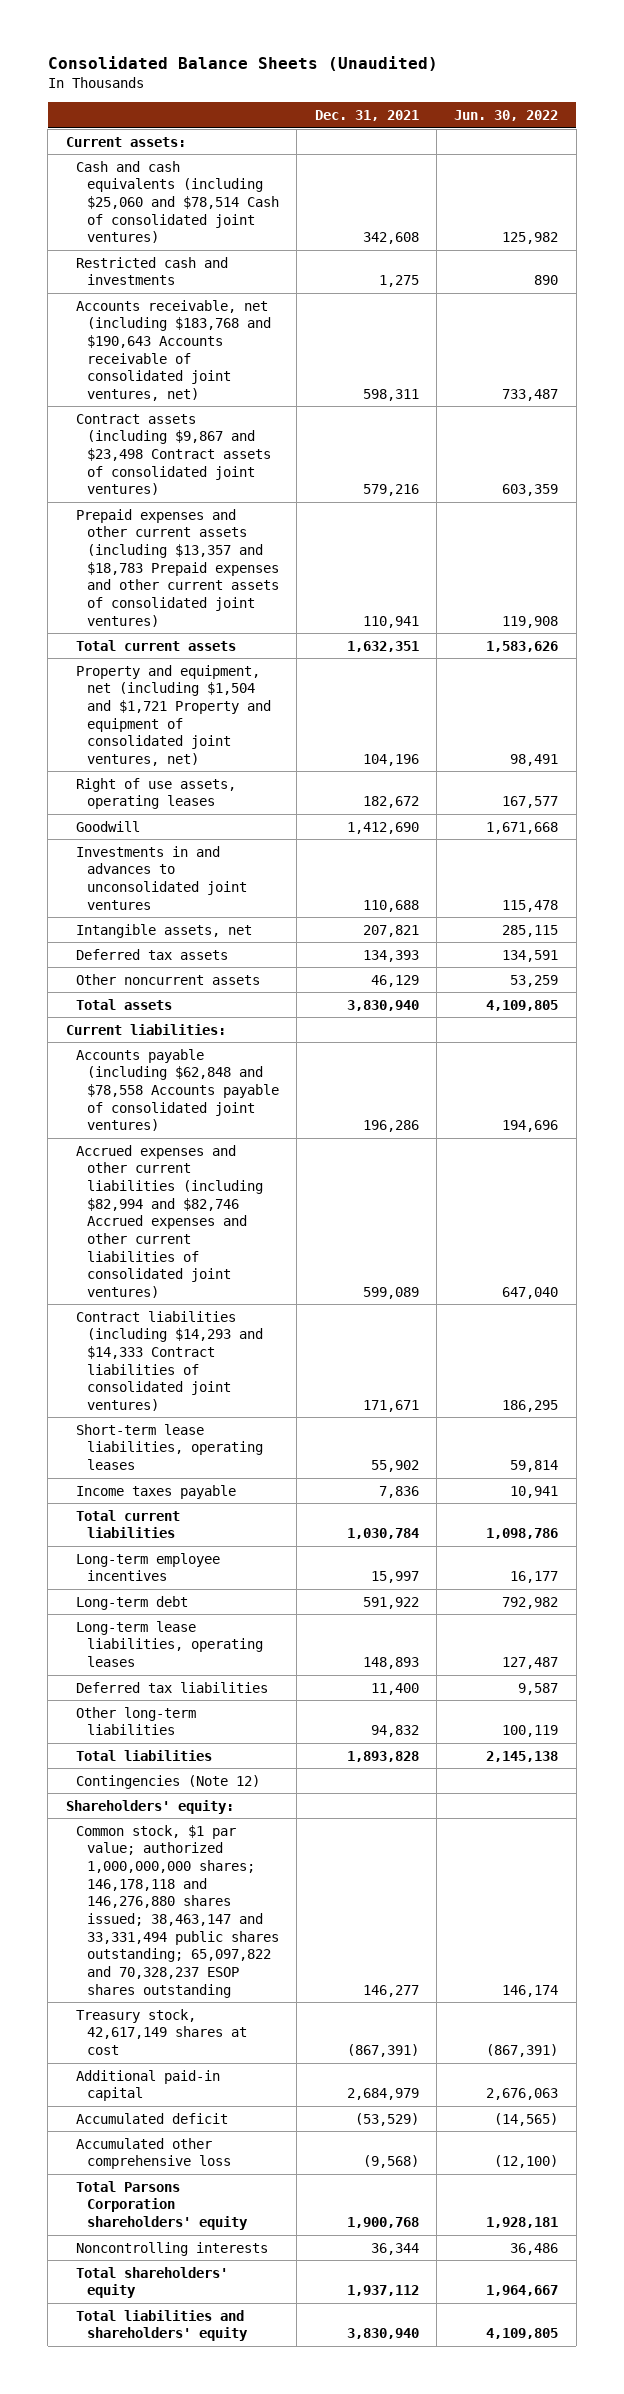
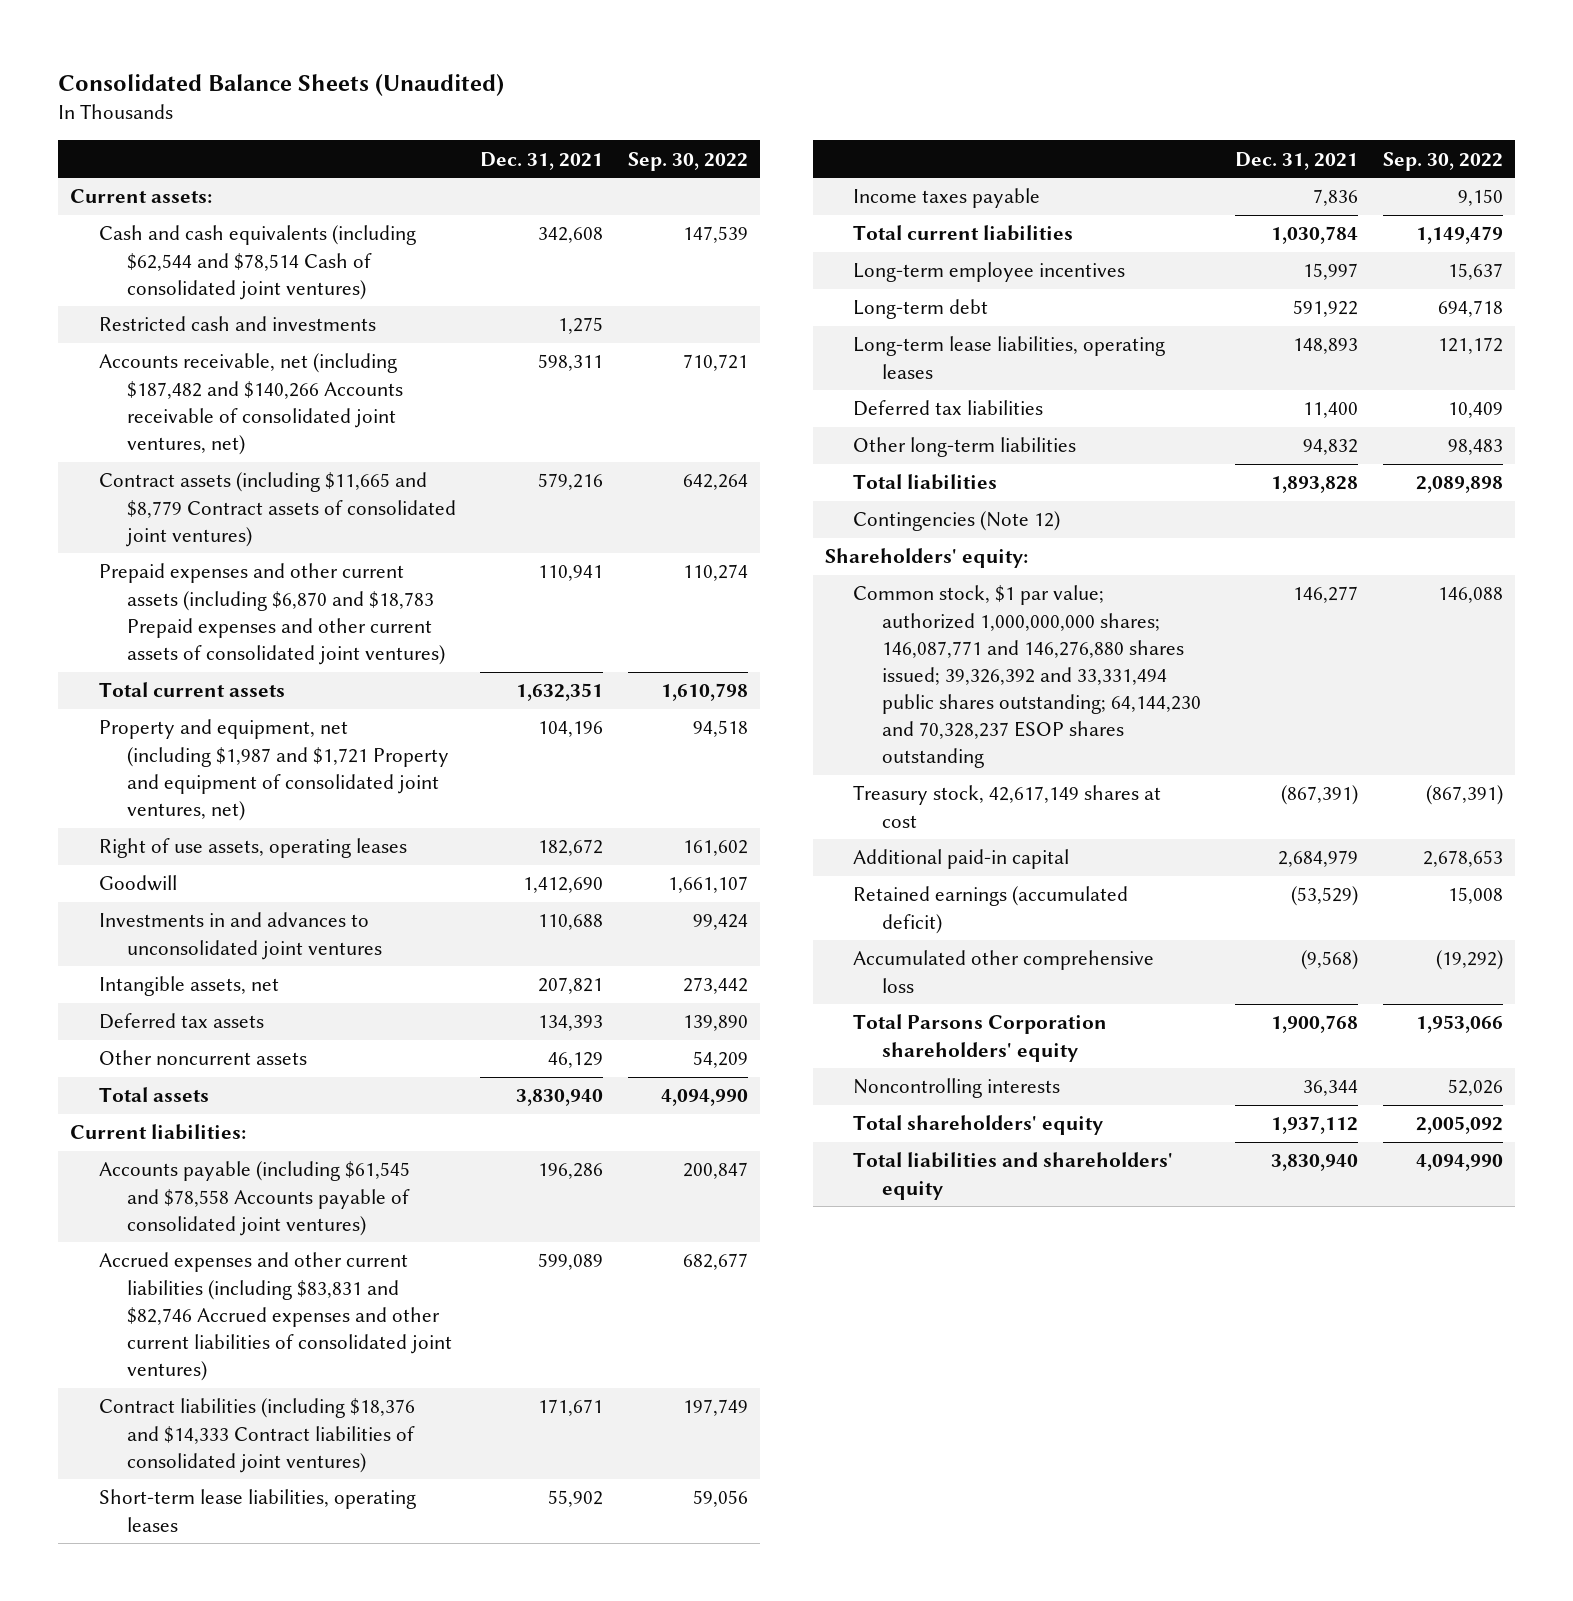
- | Dec. 31, 2021 | Jun. 30, 2022
+ | Dec. 31, 2021 | Sep. 30, 2022
- Cash and cash equivalents (including $25,060 and $78,514 Cash of consolidated joint ventures) | 342,608 | 125,982
+ Cash and cash equivalents (including $62,544 and $78,514 Cash of consolidated joint ventures) | 342,608 | 147,539
- Accounts receivable, net (including $183,768 and $190,643 Accounts receivable of consolidated joint ventures, net) | 598,311 | 733,487
- Contract assets (including $9,867 and $23,498 Contract assets of consolidated joint ventures) | 579,216 | 603,359
- Prepaid expenses and other current assets (including $13,357 and $18,783 Prepaid expenses and other current assets of consolidated joint ventures) | 110,941 | 119,908
+ Accounts receivable, net (including $187,482 and $140,266 Accounts receivable of consolidated joint ventures, net) | 598,311 | 710,721
+ Contract assets (including $11,665 and $8,779 Contract assets of consolidated joint ventures) | 579,216 | 642,264
+ Prepaid expenses and other current assets (including $6,870 and $18,783 Prepaid expenses and other current assets of consolidated joint ventures) | 110,941 | 110,274
- Property and equipment, net (including $1,504 and $1,721 Property and equipment of consolidated joint ventures, net) | 104,196 | 98,491
+ Property and equipment, net (including $1,987 and $1,721 Property and equipment of consolidated joint ventures, net) | 104,196 | 94,518
- Accounts payable (including $62,848 and $78,558 Accounts payable of consolidated joint ventures) | 196,286 | 194,696
- Accrued expenses and other current liabilities (including $82,994 and $82,746 Accrued expenses and other current liabilities of consolidated joint ventures) | 599,089 | 647,040
- Contract liabilities (including $14,293 and $14,333 Contract liabilities of consolidated joint ventures) | 171,671 | 186,295
+ Accounts payable (including $61,545 and $78,558 Accounts payable of consolidated joint ventures) | 196,286 | 200,847
+ Accrued expenses and other current liabilities (including $83,831 and $82,746 Accrued expenses and other current liabilities of consolidated joint ventures) | 599,089 | 682,677
+ Contract liabilities (including $18,376 and $14,333 Contract liabilities of consolidated joint ventures) | 171,671 | 197,749
- Common stock, $1 par value; authorized 1,000,000,000 shares; 146,178,118 and 146,276,880 shares issued; 38,463,147 and 33,331,494 public shares outstanding; 65,097,822 and 70,328,237 ESOP shares outstanding | 146,277 | 146,174
+ Common stock, $1 par value; authorized 1,000,000,000 shares; 146,087,771 and 146,276,880 shares issued; 39,326,392 and 33,331,494 public shares outstanding; 64,144,230 and 70,328,237 ESOP shares outstanding | 146,277 | 146,088
- Accumulated deficit | (53,529) | (14,565)
+ Retained earnings (accumulated deficit) | (53,529) | 15,008

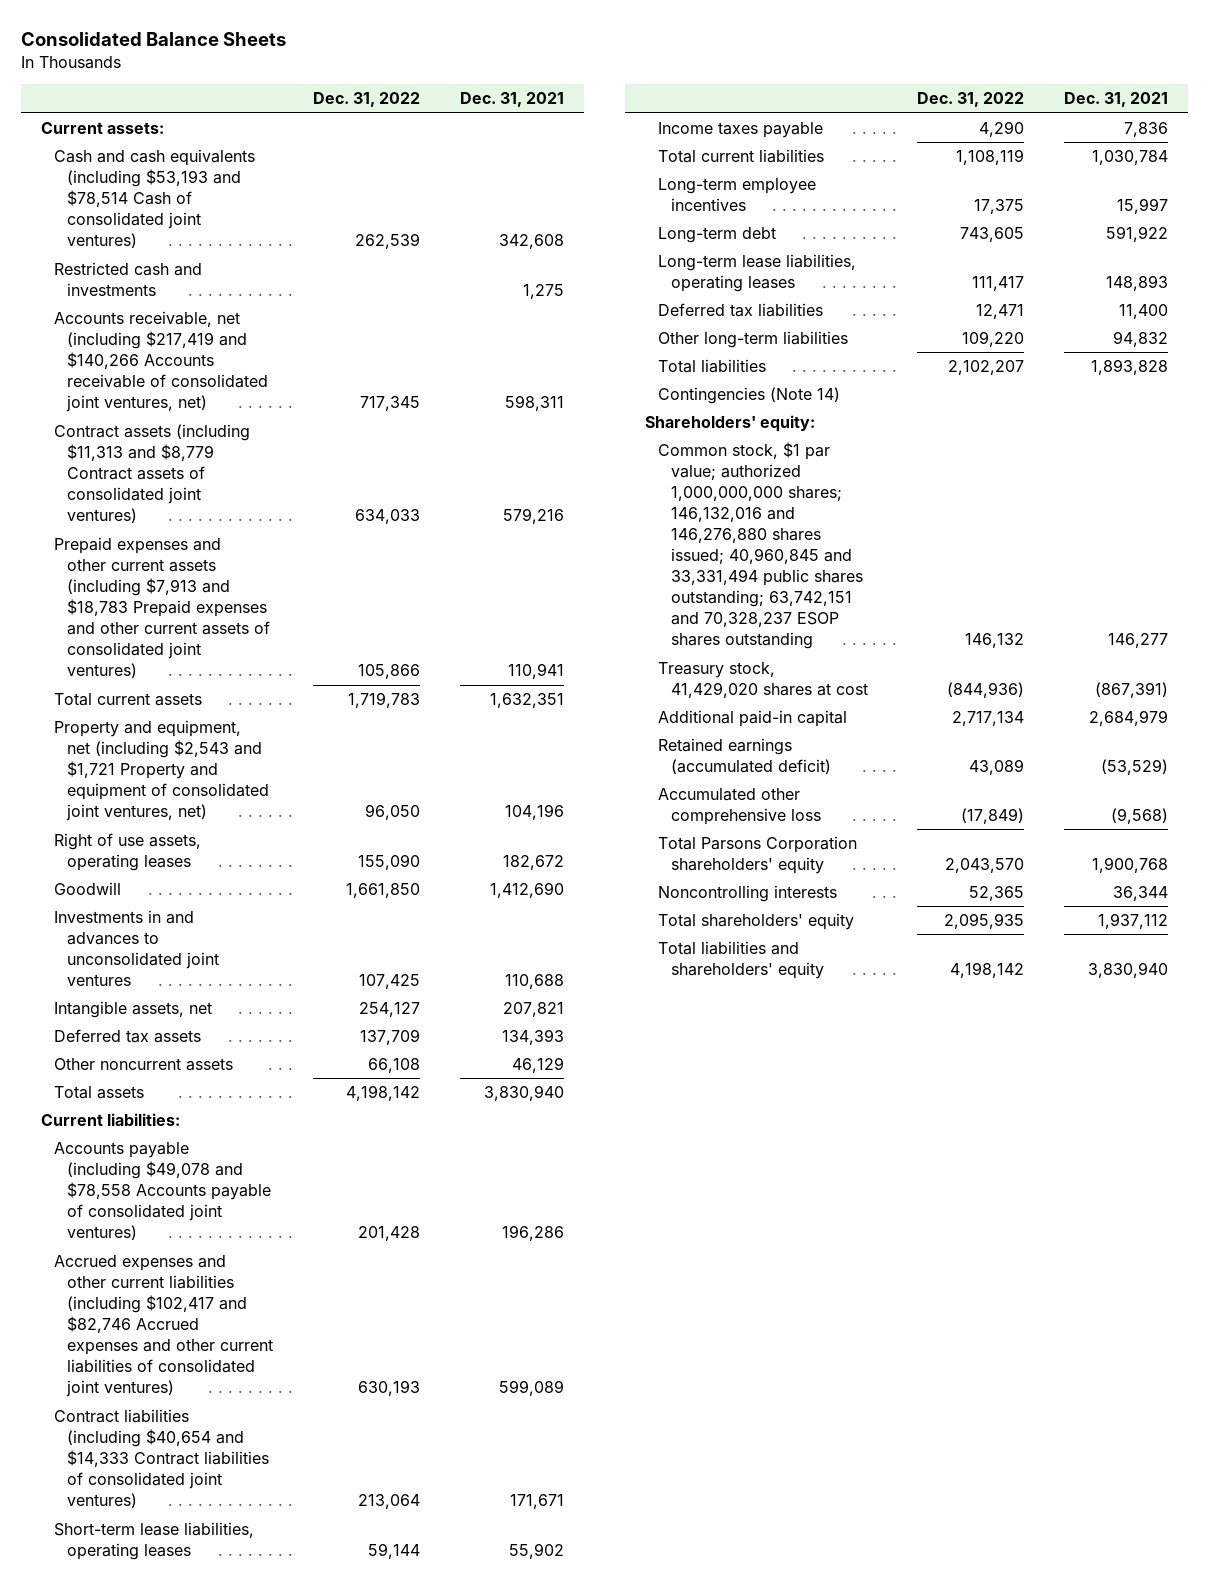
- Consolidated Balance Sheets (Unaudited)
+ Consolidated Balance Sheets
- | Dec. 31, 2021 | Sep. 30, 2022
+ | Dec. 31, 2022 | Dec. 31, 2021
- Cash and cash equivalents (including $62,544 and $78,514 Cash of consolidated joint ventures) | 342,608 | 147,539
+ Cash and cash equivalents (including $53,193 and $78,514 Cash of consolidated joint ventures) | 262,539 | 342,608
- Accounts receivable, net (including $187,482 and $140,266 Accounts receivable of consolidated joint ventures, net) | 598,311 | 710,721
- Contract assets (including $11,665 and $8,779 Contract assets of consolidated joint ventures) | 579,216 | 642,264
- Prepaid expenses and other current assets (including $6,870 and $18,783 Prepaid expenses and other current assets of consolidated joint ventures) | 110,941 | 110,274
+ Accounts receivable, net (including $217,419 and $140,266 Accounts receivable of consolidated joint ventures, net) | 717,345 | 598,311
+ Contract assets (including $11,313 and $8,779 Contract assets of consolidated joint ventures) | 634,033 | 579,216
+ Prepaid expenses and other current assets (including $7,913 and $18,783 Prepaid expenses and other current assets of consolidated joint ventures) | 105,866 | 110,941
- Property and equipment, net (including $1,987 and $1,721 Property and equipment of consolidated joint ventures, net) | 104,196 | 94,518
+ Property and equipment, net (including $2,543 and $1,721 Property and equipment of consolidated joint ventures, net) | 96,050 | 104,196
- Accounts payable (including $61,545 and $78,558 Accounts payable of consolidated joint ventures) | 196,286 | 200,847
- Accrued expenses and other current liabilities (including $83,831 and $82,746 Accrued expenses and other current liabilities of consolidated joint ventures) | 599,089 | 682,677
- Contract liabilities (including $18,376 and $14,333 Contract liabilities of consolidated joint ventures) | 171,671 | 197,749
+ Accounts payable (including $49,078 and $78,558 Accounts payable of consolidated joint ventures) | 201,428 | 196,286
+ Accrued expenses and other current liabilities (including $102,417 and $82,746 Accrued expenses and other current liabilities of consolidated joint ventures) | 630,193 | 599,089
+ Contract liabilities (including $40,654 and $14,333 Contract liabilities of consolidated joint ventures) | 213,064 | 171,671
- Contingencies (Note 12)
+ Contingencies (Note 14)
- Common stock, $1 par value; authorized 1,000,000,000 shares; 146,087,771 and 146,276,880 shares issued; 39,326,392 and 33,331,494 public shares outstanding; 64,144,230 and 70,328,237 ESOP shares outstanding | 146,277 | 146,088
- Treasury stock, 42,617,149 shares at cost | (867,391) | (867,391)
+ Common stock, $1 par value; authorized 1,000,000,000 shares; 146,132,016 and 146,276,880 shares issued; 40,960,845 and 33,331,494 public shares outstanding; 63,742,151 and 70,328,237 ESOP shares outstanding | 146,132 | 146,277
+ Treasury stock, 41,429,020 shares at cost | (844,936) | (867,391)

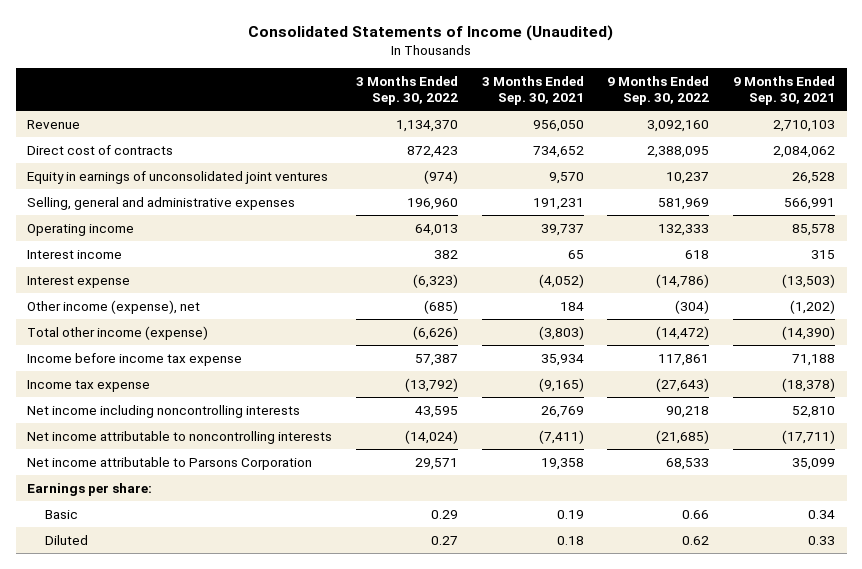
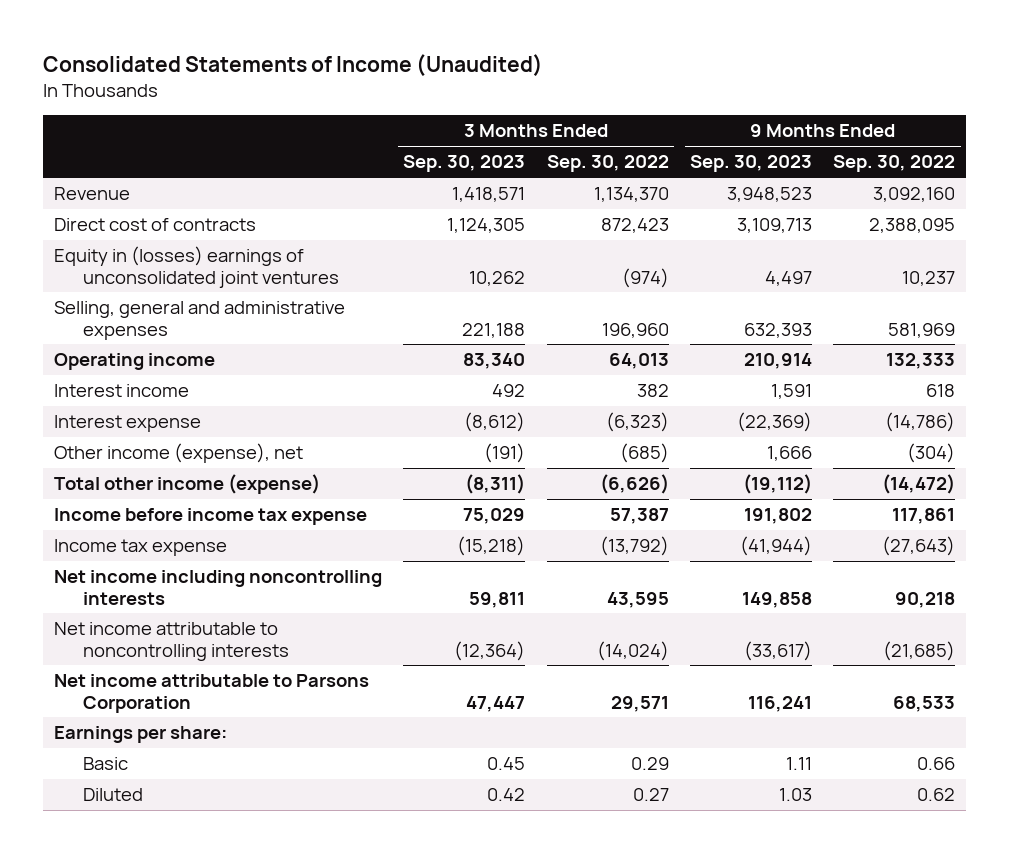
- | 3 Months Ended Sep. 30, 2022 | 3 Months Ended Sep. 30, 2021 | 9 Months Ended Sep. 30, 2022 | 9 Months Ended Sep. 30, 2021
+ | 3 Months Ended Sep. 30, 2023 | 3 Months Ended Sep. 30, 2022 | 9 Months Ended Sep. 30, 2023 | 9 Months Ended Sep. 30, 2022
- Equity in earnings of unconsolidated joint ventures | (974) | 9,570 | 10,237 | 26,528
+ Equity in (losses) earnings of unconsolidated joint ventures | 10,262 | (974) | 4,497 | 10,237

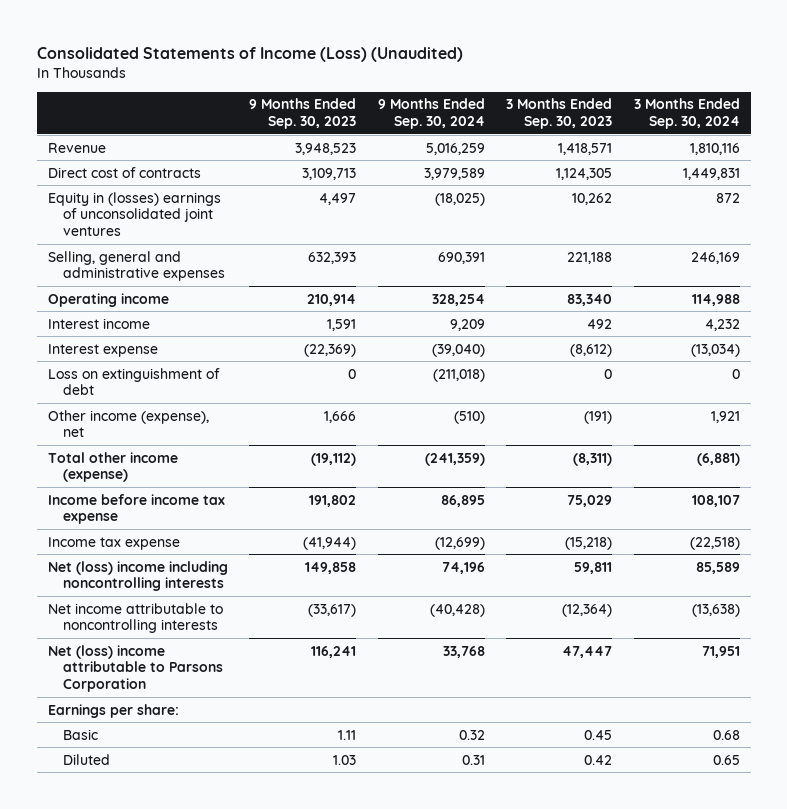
- Consolidated Statements of Income (Unaudited)
+ Consolidated Statements of Income (Loss) (Unaudited)
- | 3 Months Ended Sep. 30, 2023 | 3 Months Ended Sep. 30, 2022 | 9 Months Ended Sep. 30, 2023 | 9 Months Ended Sep. 30, 2022
+ | 9 Months Ended Sep. 30, 2023 | 9 Months Ended Sep. 30, 2024 | 3 Months Ended Sep. 30, 2023 | 3 Months Ended Sep. 30, 2024
+ Loss on extinguishment of debt | 0 | (211,018) | 0 | 0
- Net income including noncontrolling interests | 59,811 | 43,595 | 149,858 | 90,218
+ Net (loss) income including noncontrolling interests | 149,858 | 74,196 | 59,811 | 85,589
- Net income attributable to Parsons Corporation | 47,447 | 29,571 | 116,241 | 68,533
+ Net (loss) income attributable to Parsons Corporation | 116,241 | 33,768 | 47,447 | 71,951

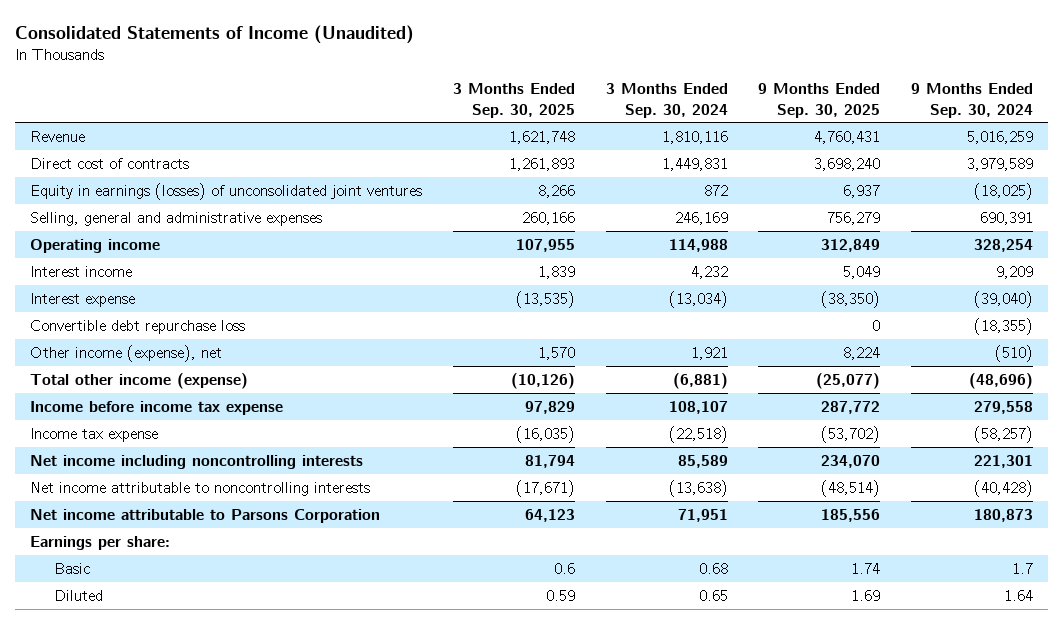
- Consolidated Statements of Income (Loss) (Unaudited)
+ Consolidated Statements of Income (Unaudited)
- | 9 Months Ended Sep. 30, 2023 | 9 Months Ended Sep. 30, 2024 | 3 Months Ended Sep. 30, 2023 | 3 Months Ended Sep. 30, 2024
+ | 3 Months Ended Sep. 30, 2025 | 3 Months Ended Sep. 30, 2024 | 9 Months Ended Sep. 30, 2025 | 9 Months Ended Sep. 30, 2024
- Equity in (losses) earnings of unconsolidated joint ventures | 4,497 | (18,025) | 10,262 | 872
+ Equity in earnings (losses) of unconsolidated joint ventures | 8,266 | 872 | 6,937 | (18,025)
- Loss on extinguishment of debt | 0 | (211,018) | 0 | 0
+ Convertible debt repurchase loss | | | 0 | (18,355)
- Total other income (expense) | (19,112) | (241,359) | (8,311) | (6,881)
- Income before income tax expense | 191,802 | 86,895 | 75,029 | 108,107
- Income tax expense | (41,944) | (12,699) | (15,218) | (22,518)
- Net (loss) income including noncontrolling interests | 149,858 | 74,196 | 59,811 | 85,589
+ Total other income (expense) | (10,126) | (6,881) | (25,077) | (48,696)
+ Income before income tax expense | 97,829 | 108,107 | 287,772 | 279,558
+ Income tax expense | (16,035) | (22,518) | (53,702) | (58,257)
+ Net income including noncontrolling interests | 81,794 | 85,589 | 234,070 | 221,301
- Net (loss) income attributable to Parsons Corporation | 116,241 | 33,768 | 47,447 | 71,951
+ Net income attributable to Parsons Corporation | 64,123 | 71,951 | 185,556 | 180,873
- Basic | 1.11 | 0.32 | 0.45 | 0.68
- Diluted | 1.03 | 0.31 | 0.42 | 0.65
+ Basic | 0.6 | 0.68 | 1.74 | 1.7
+ Diluted | 0.59 | 0.65 | 1.69 | 1.64

